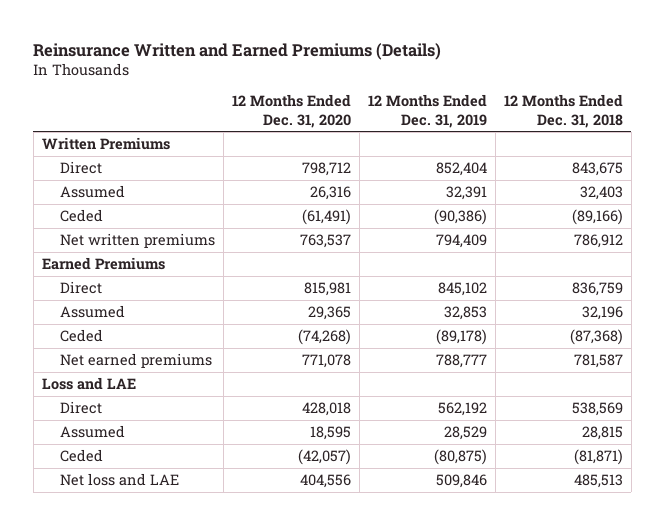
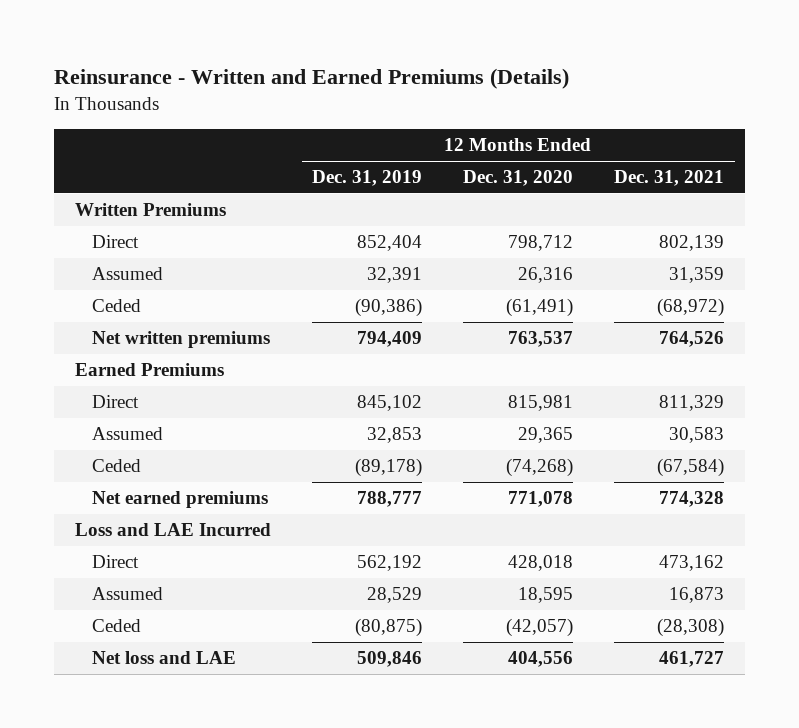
- Reinsurance Written and Earned Premiums (Details)
+ Reinsurance - Written and Earned Premiums (Details)
- | 12 Months Ended Dec. 31, 2020 | 12 Months Ended Dec. 31, 2019 | 12 Months Ended Dec. 31, 2018
+ | 12 Months Ended Dec. 31, 2019 | 12 Months Ended Dec. 31, 2020 | 12 Months Ended Dec. 31, 2021
- Loss and LAE
+ Loss and LAE Incurred

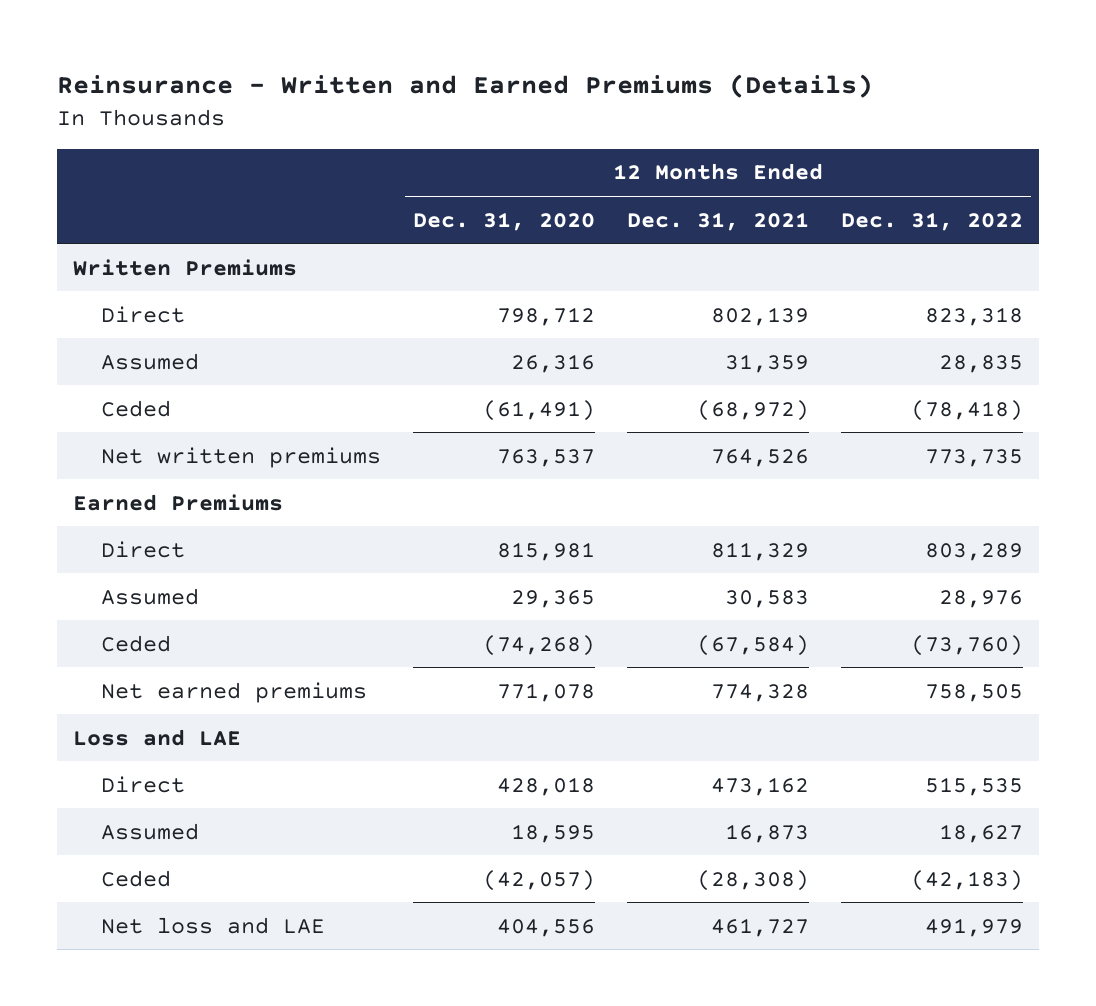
- | 12 Months Ended Dec. 31, 2019 | 12 Months Ended Dec. 31, 2020 | 12 Months Ended Dec. 31, 2021
+ | 12 Months Ended Dec. 31, 2020 | 12 Months Ended Dec. 31, 2021 | 12 Months Ended Dec. 31, 2022
- Loss and LAE Incurred
+ Loss and LAE

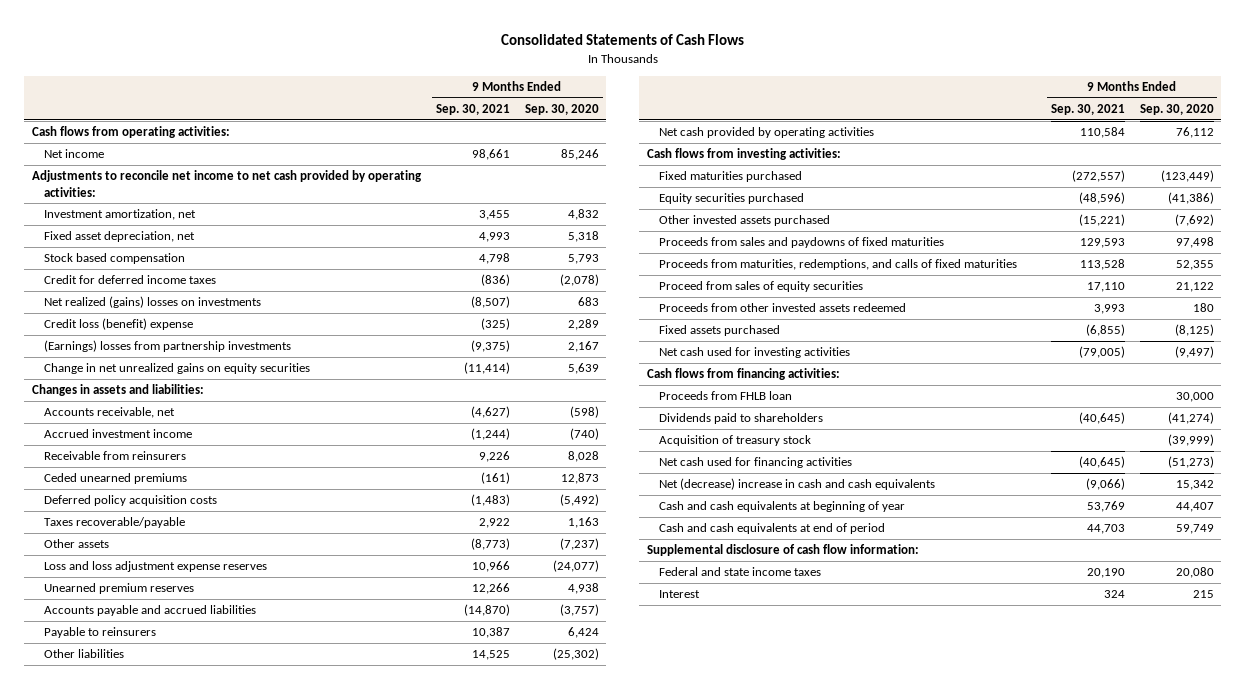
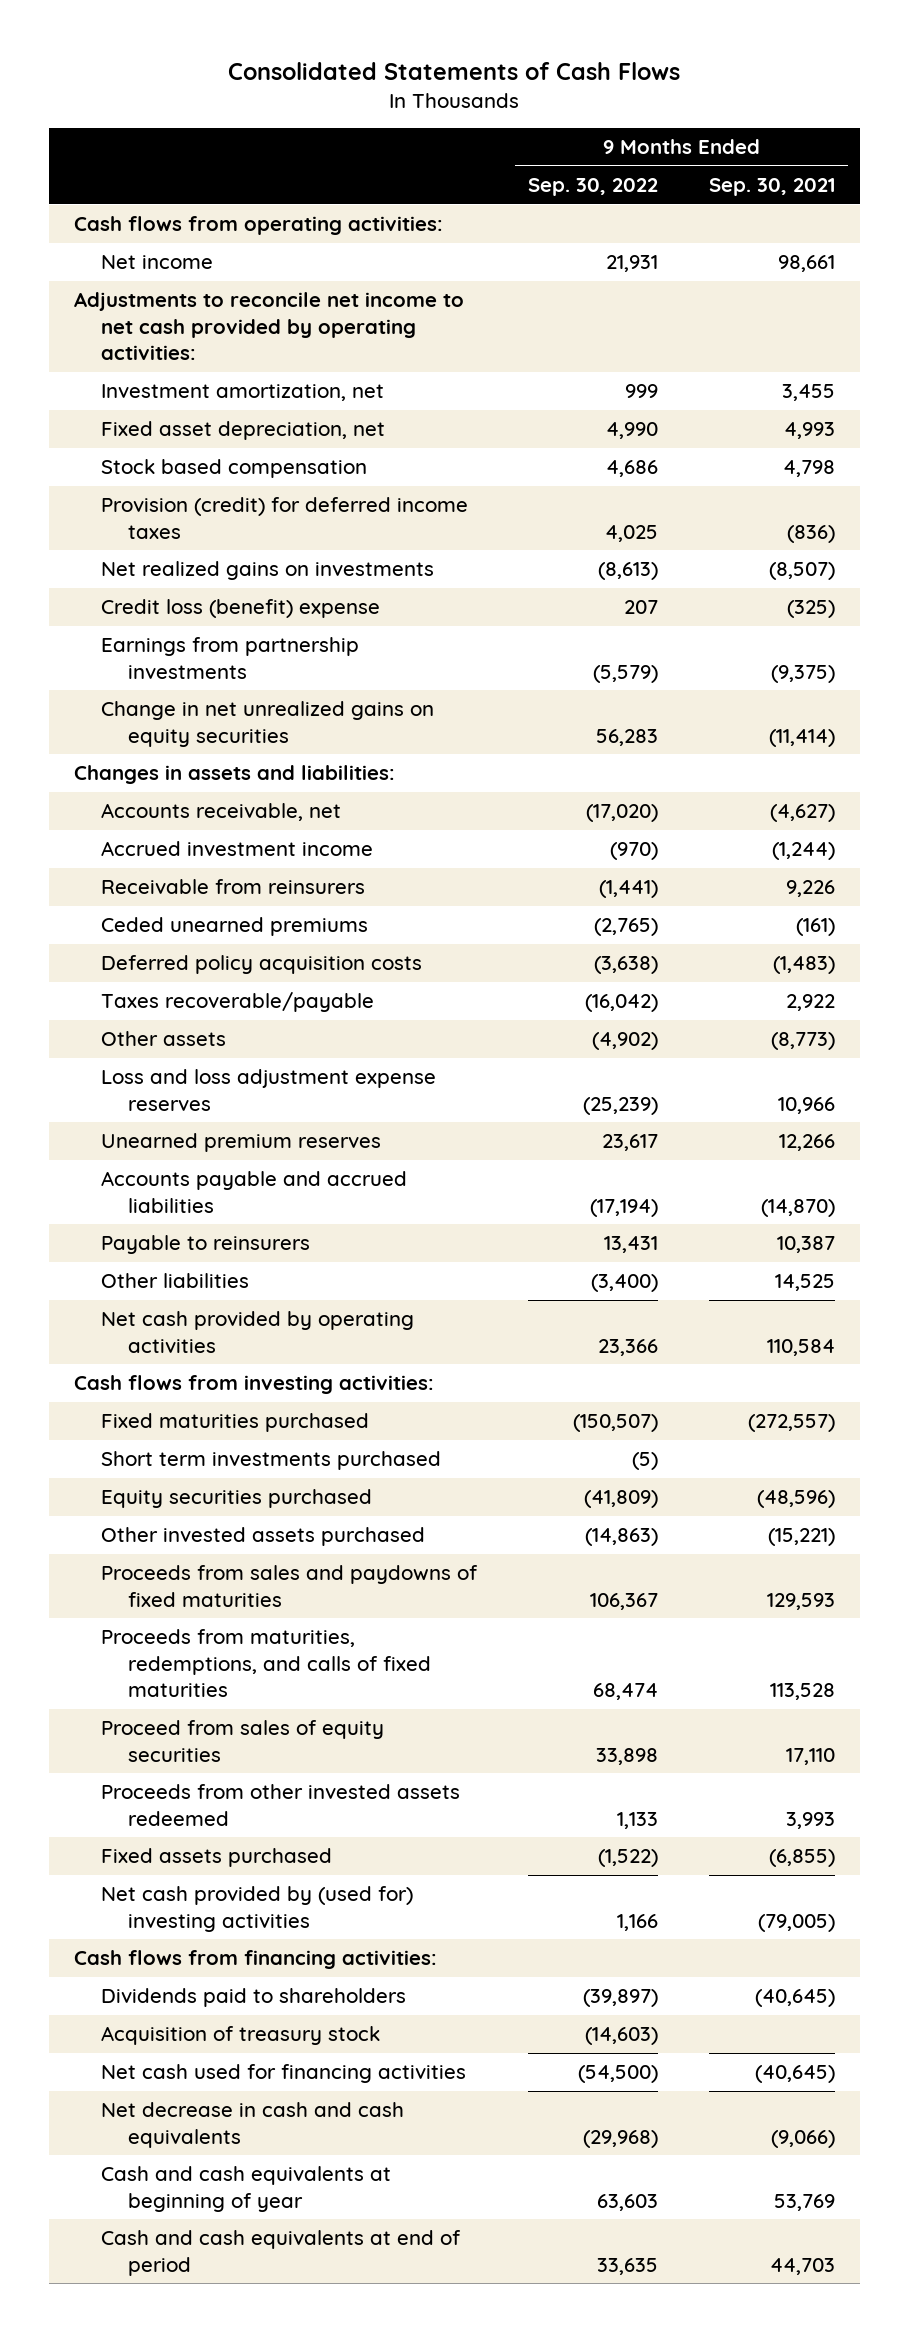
- | 9 Months Ended Sep. 30, 2021 | 9 Months Ended Sep. 30, 2020
+ | 9 Months Ended Sep. 30, 2022 | 9 Months Ended Sep. 30, 2021
- Credit for deferred income taxes | (836) | (2,078)
- Net realized (gains) losses on investments | (8,507) | 683
+ Provision (credit) for deferred income taxes | 4,025 | (836)
+ Net realized gains on investments | (8,613) | (8,507)
- (Earnings) losses from partnership investments | (9,375) | 2,167
+ Earnings from partnership investments | (5,579) | (9,375)
+ Short term investments purchased | (5) |
- Net cash used for investing activities | (79,005) | (9,497)
+ Net cash provided by (used for) investing activities | 1,166 | (79,005)
- Proceeds from FHLB loan | | 30,000
- Net (decrease) increase in cash and cash equivalents | (9,066) | 15,342
+ Net decrease in cash and cash equivalents | (29,968) | (9,066)
- Supplemental disclosure of cash flow information:
- Federal and state income taxes | 20,190 | 20,080
- Interest | 324 | 215

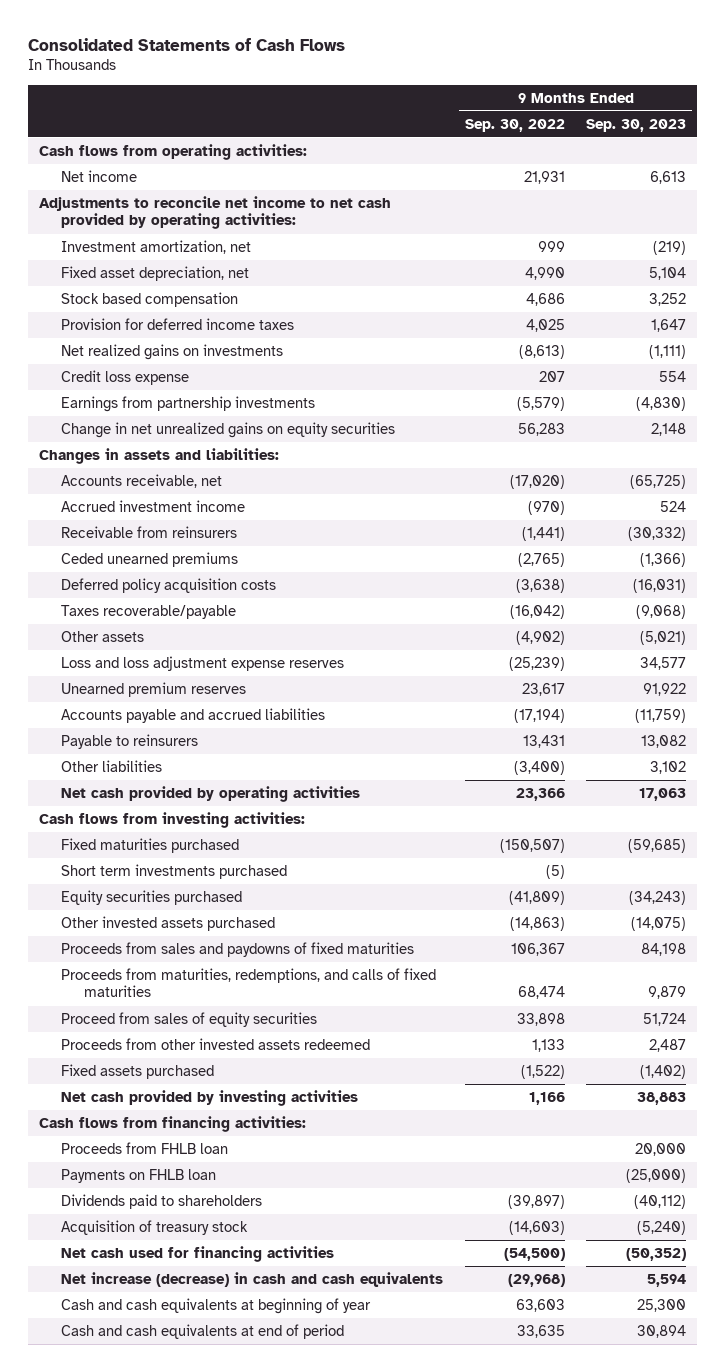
- | 9 Months Ended Sep. 30, 2022 | 9 Months Ended Sep. 30, 2021
+ | 9 Months Ended Sep. 30, 2022 | 9 Months Ended Sep. 30, 2023
- Provision (credit) for deferred income taxes | 4,025 | (836)
+ Provision for deferred income taxes | 4,025 | 1,647
- Credit loss (benefit) expense | 207 | (325)
+ Credit loss expense | 207 | 554
- Net cash provided by (used for) investing activities | 1,166 | (79,005)
+ Net cash provided by investing activities | 1,166 | 38,883
+ Proceeds from FHLB loan | | 20,000
+ Payments on FHLB loan | | (25,000)
- Net decrease in cash and cash equivalents | (29,968) | (9,066)
+ Net increase (decrease) in cash and cash equivalents | (29,968) | 5,594

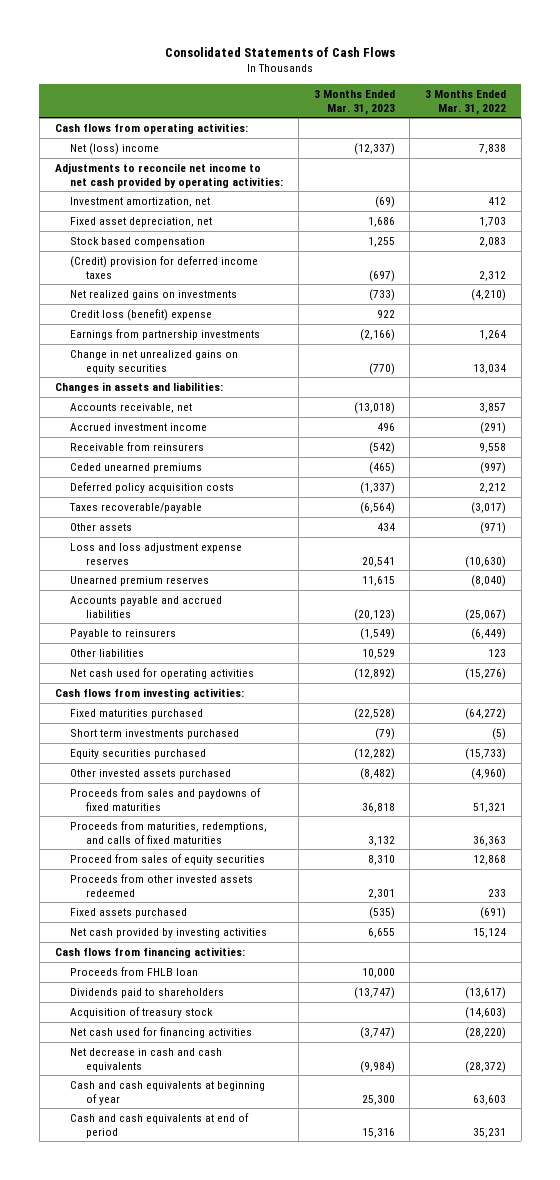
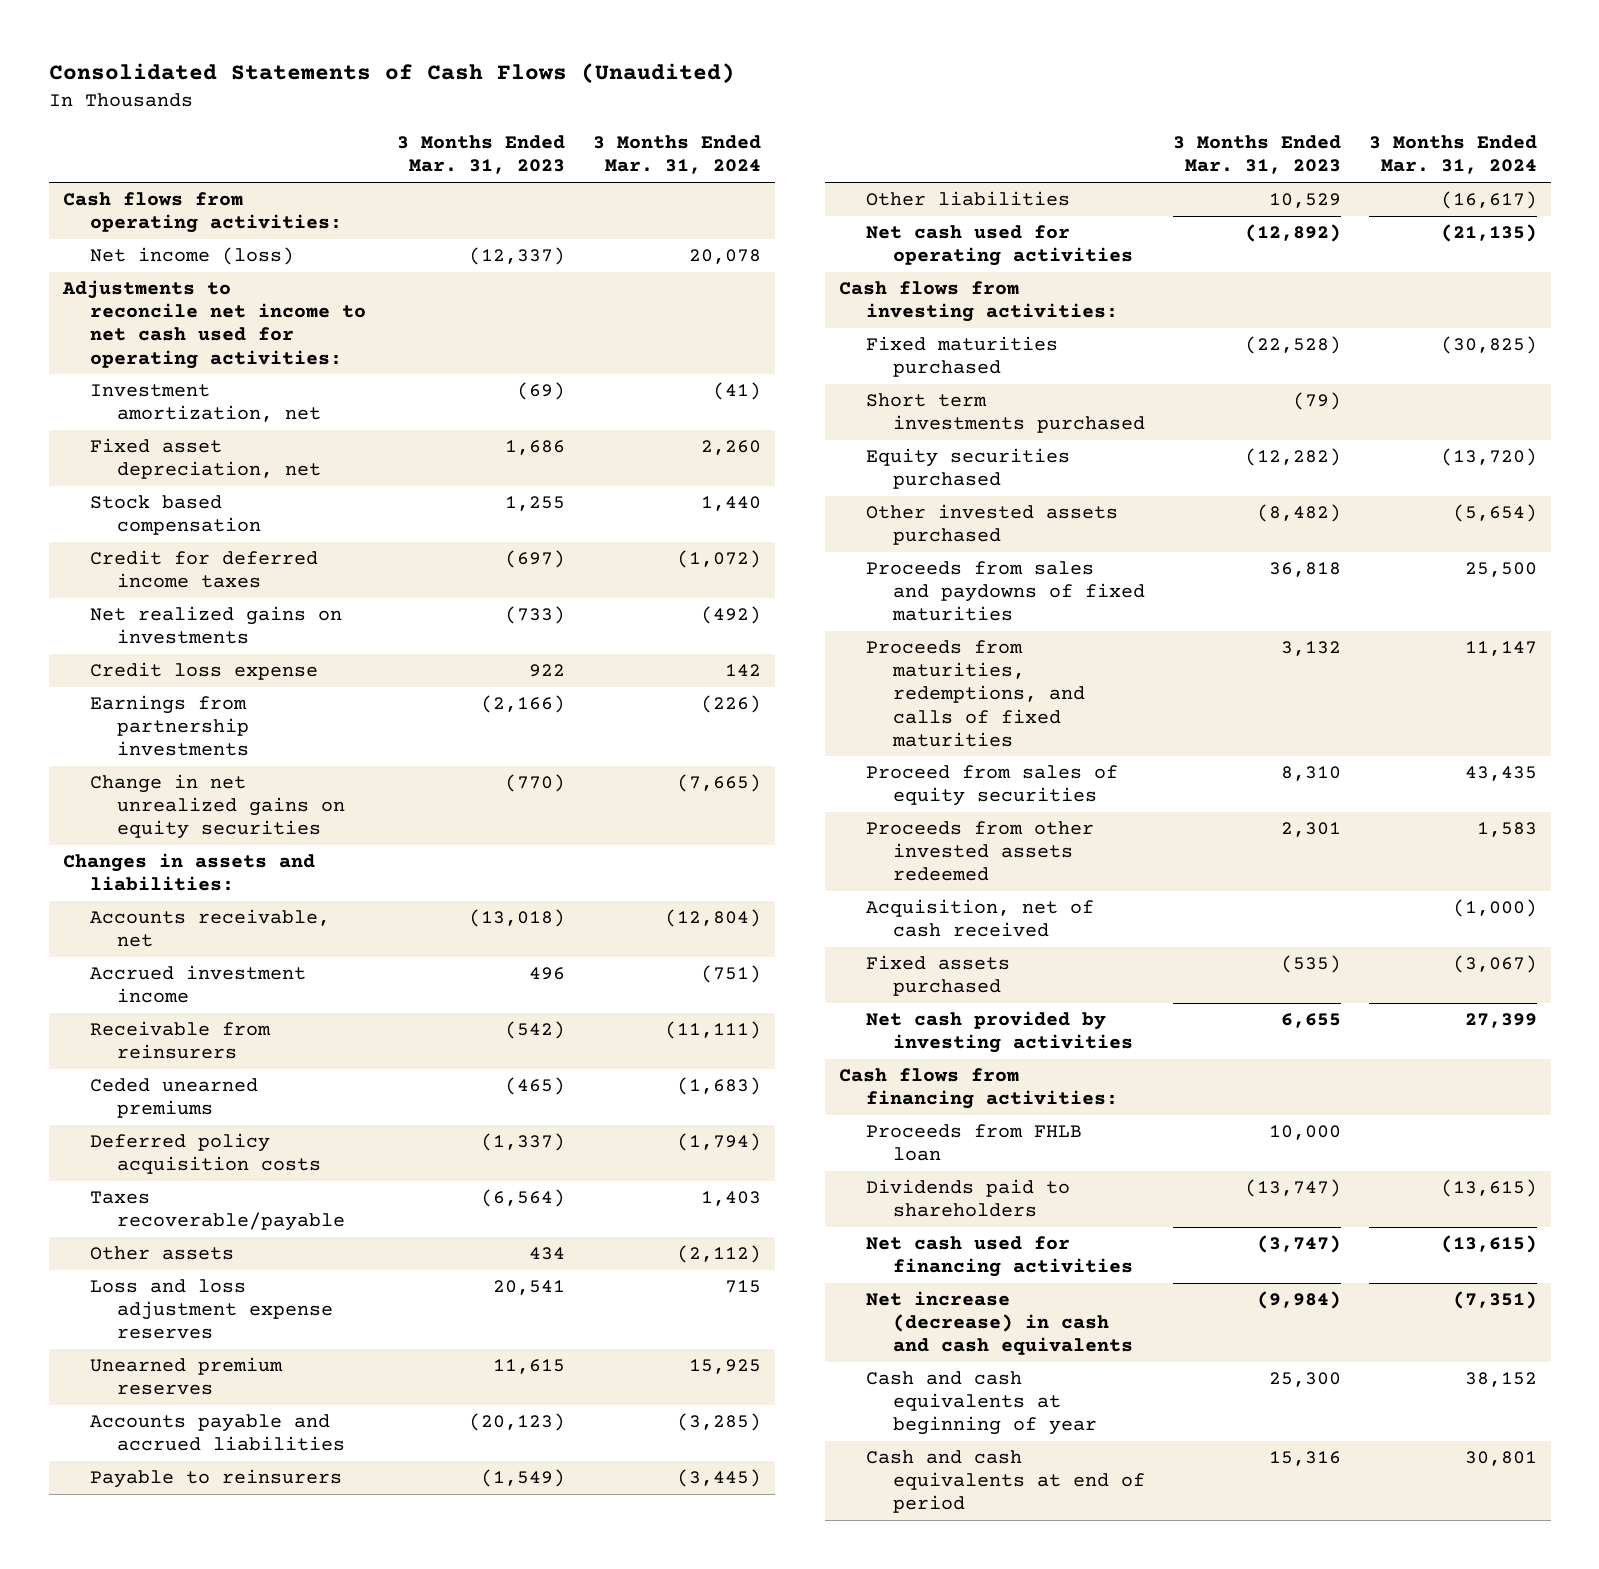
- Consolidated Statements of Cash Flows
+ Consolidated Statements of Cash Flows (Unaudited)
- | 3 Months Ended Mar. 31, 2023 | 3 Months Ended Mar. 31, 2022
+ | 3 Months Ended Mar. 31, 2023 | 3 Months Ended Mar. 31, 2024
- Net (loss) income | (12,337) | 7,838
- Adjustments to reconcile net income to net cash provided by operating activities:
+ Net income (loss) | (12,337) | 20,078
+ Adjustments to reconcile net income to net cash used for operating activities:
- (Credit) provision for deferred income taxes | (697) | 2,312
+ Credit for deferred income taxes | (697) | (1,072)
- Credit loss (benefit) expense | 922 |
+ Credit loss expense | 922 | 142
+ Acquisition, net of cash received | | (1,000)
- Acquisition of treasury stock | | (14,603)
- Net decrease in cash and cash equivalents | (9,984) | (28,372)
+ Net increase (decrease) in cash and cash equivalents | (9,984) | (7,351)

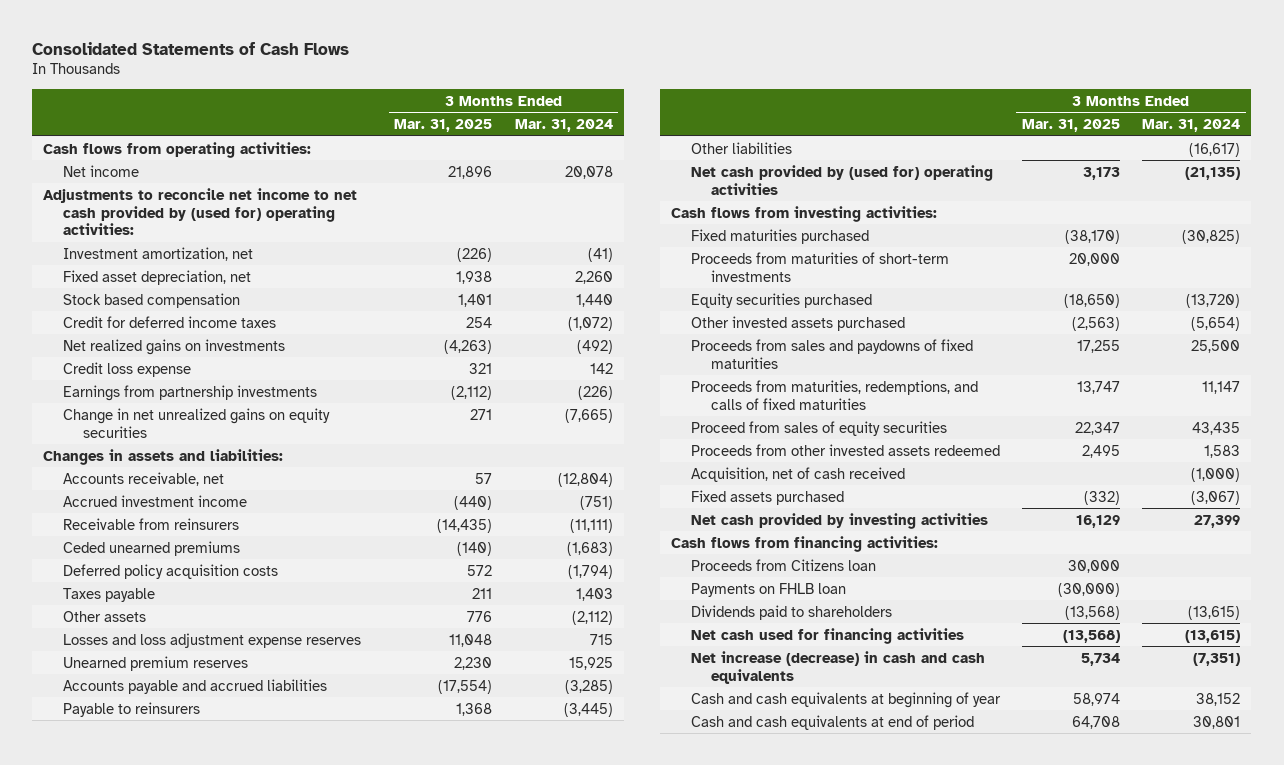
- Consolidated Statements of Cash Flows (Unaudited)
+ Consolidated Statements of Cash Flows
- | 3 Months Ended Mar. 31, 2023 | 3 Months Ended Mar. 31, 2024
+ | 3 Months Ended Mar. 31, 2025 | 3 Months Ended Mar. 31, 2024
- Net income (loss) | (12,337) | 20,078
- Adjustments to reconcile net income to net cash used for operating activities:
+ Net income | 21,896 | 20,078
+ Adjustments to reconcile net income to net cash provided by (used for) operating activities:
- Taxes recoverable/payable | (6,564) | 1,403
+ Taxes payable | 211 | 1,403
- Loss and loss adjustment expense reserves | 20,541 | 715
+ Losses and loss adjustment expense reserves | 11,048 | 715
- Net cash used for operating activities | (12,892) | (21,135)
+ Net cash provided by (used for) operating activities | 3,173 | (21,135)
- Short term investments purchased | (79) |
+ Proceeds from maturities of short-term investments | 20,000 |
- Proceeds from FHLB loan | 10,000 |
+ Proceeds from Citizens loan | 30,000 |
+ Payments on FHLB loan | (30,000) |

